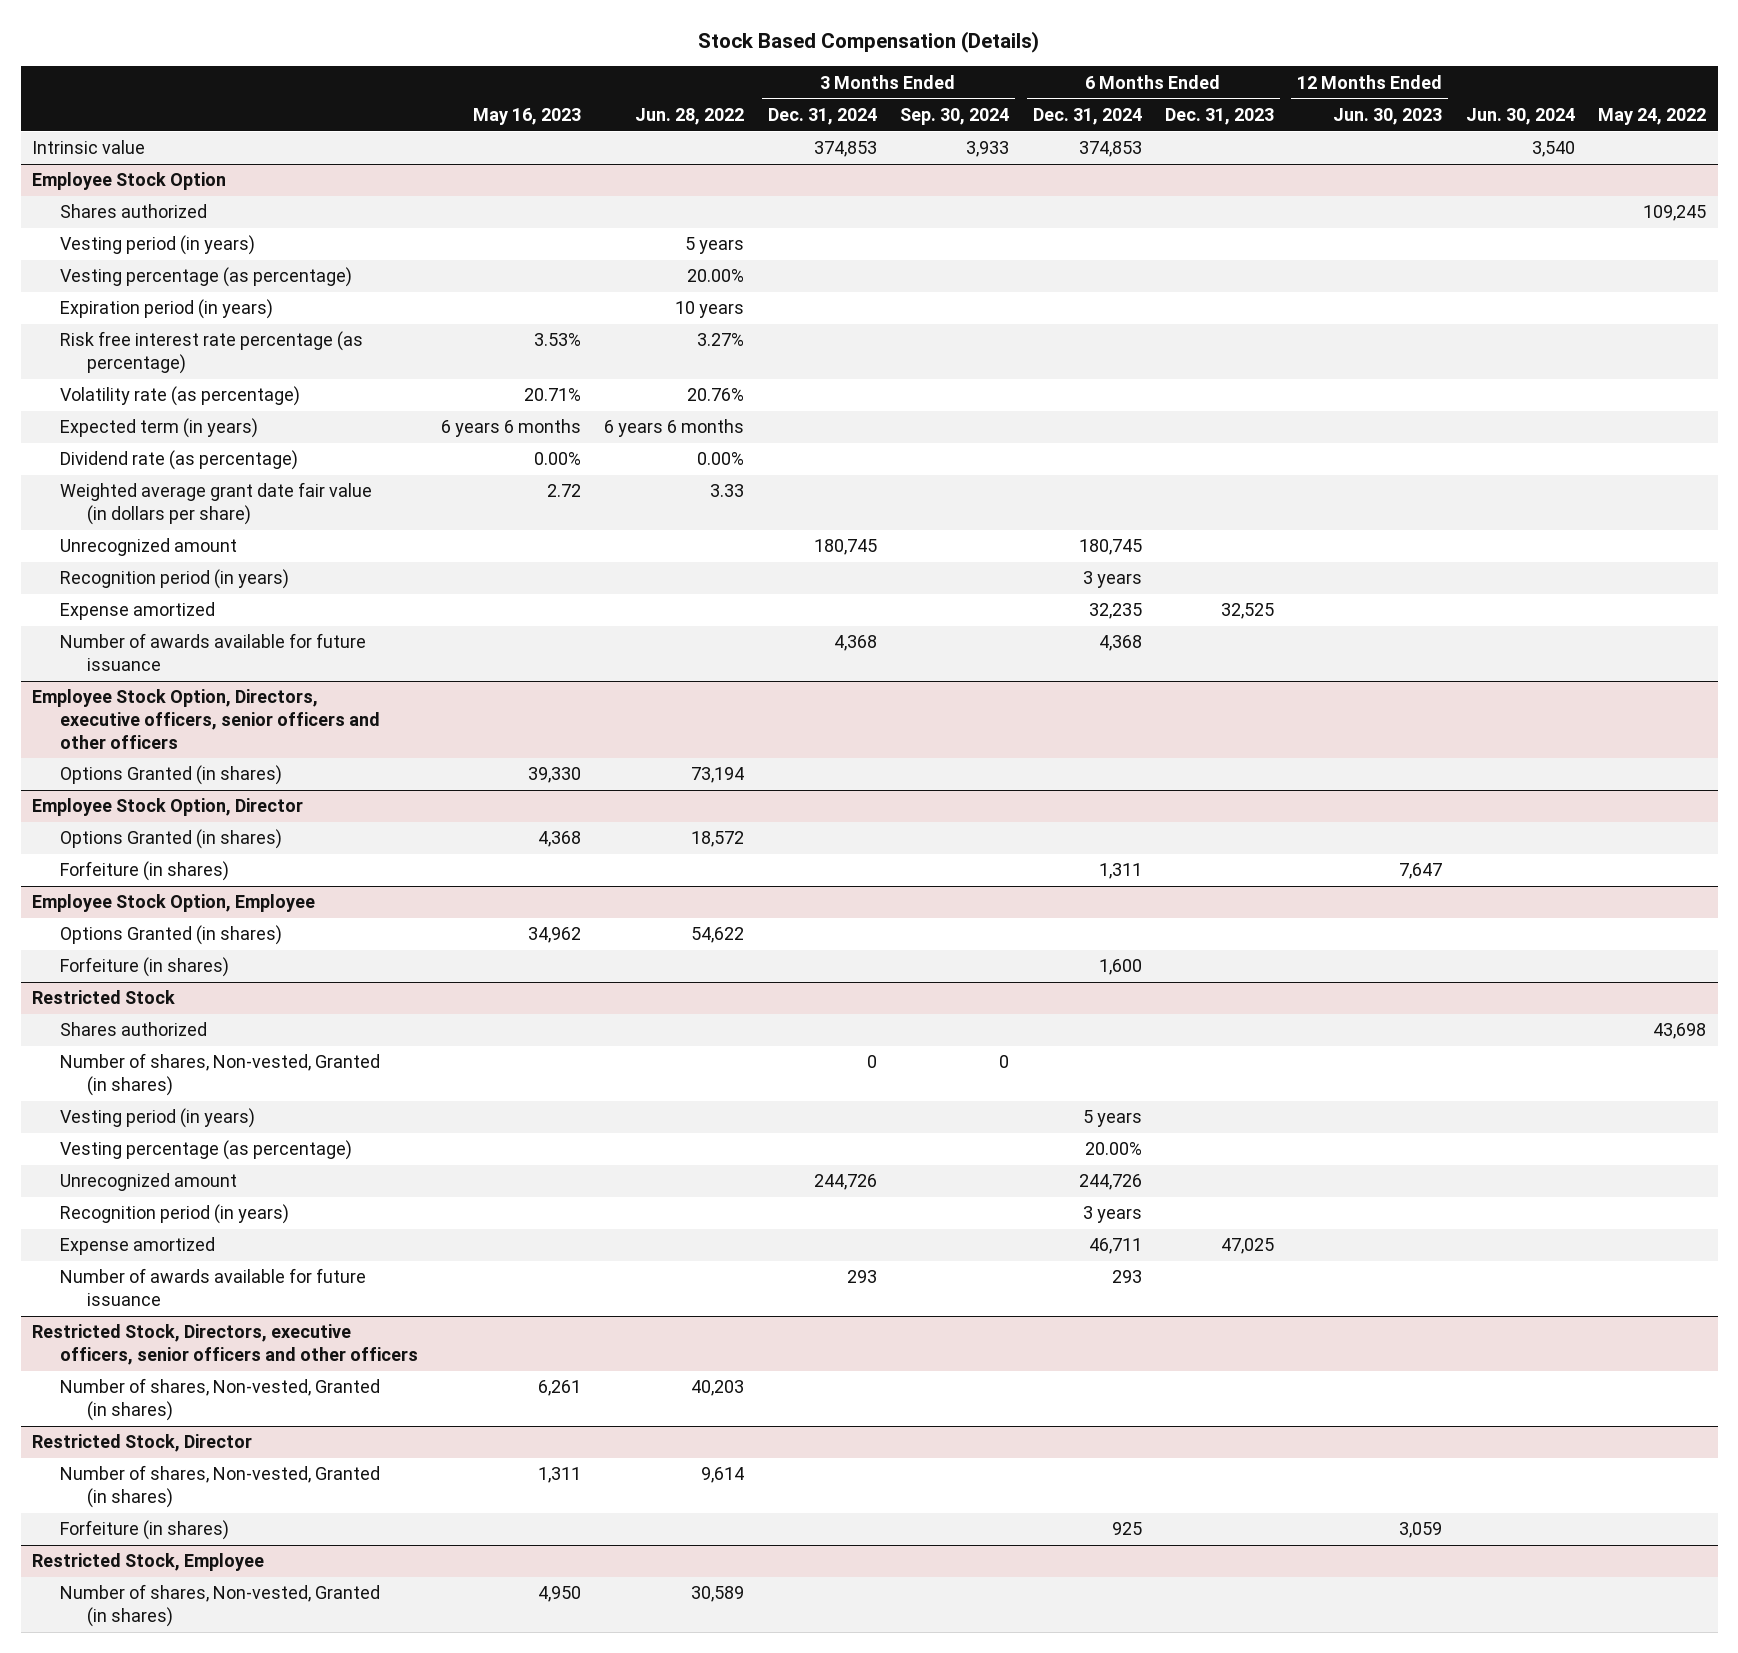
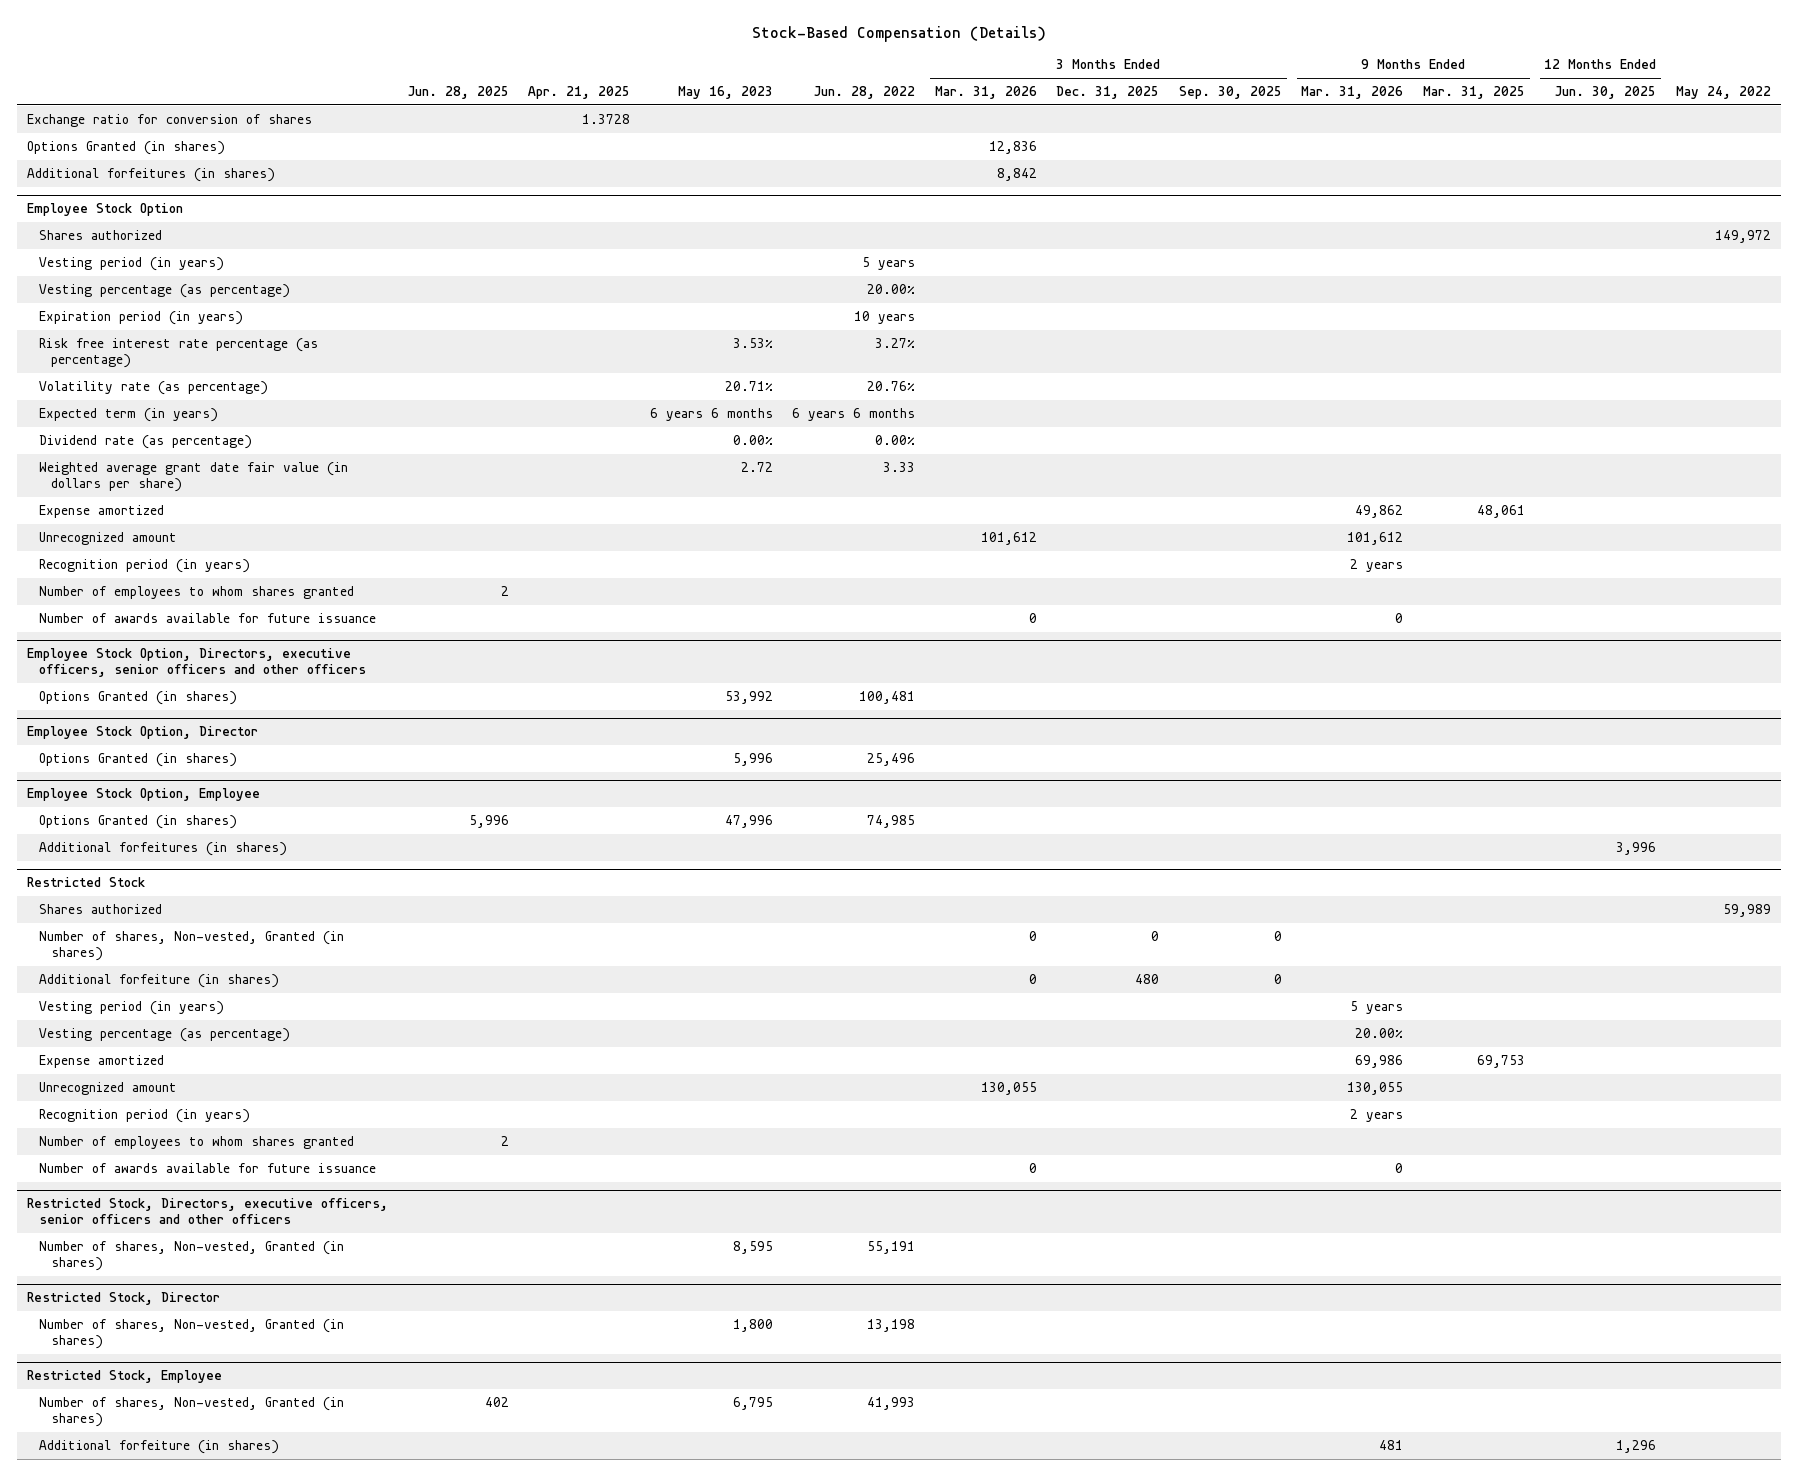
- Stock Based Compensation (Details)
+ Stock-Based Compensation (Details)
- | May 16, 2023 | Jun. 28, 2022 | 3 Months Ended Dec. 31, 2024 | 3 Months Ended Sep. 30, 2024 | 6 Months Ended Dec. 31, 2024 | 6 Months Ended Dec. 31, 2023 | 12 Months Ended Jun. 30, 2023 | Jun. 30, 2024 | May 24, 2022
+ | Jun. 28, 2025 | Apr. 21, 2025 | May 16, 2023 | Jun. 28, 2022 | 3 Months Ended Mar. 31, 2026 | 3 Months Ended Dec. 31, 2025 | 3 Months Ended Sep. 30, 2025 | 9 Months Ended Mar. 31, 2026 | 9 Months Ended Mar. 31, 2025 | 12 Months Ended Jun. 30, 2025 | May 24, 2022
- Intrinsic value | | | 374,853 | 3,933 | 374,853 | | | 3,540 |
+ Exchange ratio for conversion of shares | | 1.3728 | | | | | | | | |
+ Options Granted (in shares) | | | | | 12,836 | | | | | |
+ Additional forfeitures (in shares) | | | | | 8,842 | | | | | |
@ Employee Stock Option
- Shares authorized | | | | | | | | | 109,245
+ Shares authorized | | | | | | | | | | | 149,972
moved up: Expense amortized | | | | | | | | 49,862 | 48,061 | |
+ Number of employees to whom shares granted | 2 | | | | | | | | | |
@ Employee Stock Option, Directors, executive officers, senior officers and other officers
- Options Granted (in shares) | 39,330 | 73,194 | | | | | | |
+ Options Granted (in shares) | | | 53,992 | 100,481 | | | | | | |
@ Employee Stock Option, Director
- Options Granted (in shares) | 4,368 | 18,572 | | | | | | |
- Forfeiture (in shares) | | | | | 1,311 | | 7,647 | |
+ Options Granted (in shares) | | | 5,996 | 25,496 | | | | | | |
@ Employee Stock Option, Employee
- Options Granted (in shares) | 34,962 | 54,622 | | | | | | |
- Forfeiture (in shares) | | | | | 1,600 | | | |
+ Options Granted (in shares) | 5,996 | | 47,996 | 74,985 | | | | | | |
+ Additional forfeitures (in shares) | | | | | | | | | | 3,996 |
@ Restricted Stock
- Shares authorized | | | | | | | | | 43,698
+ Shares authorized | | | | | | | | | | | 59,989
+ Additional forfeiture (in shares) | | | | | 0 | 480 | 0 | | | |
moved up: Expense amortized | | | | | | | | 69,986 | 69,753 | |
+ Number of employees to whom shares granted | 2 | | | | | | | | | |
@ Restricted Stock, Directors, executive officers, senior officers and other officers
- Number of shares, Non-vested, Granted (in shares) | 6,261 | 40,203 | | | | | | |
+ Number of shares, Non-vested, Granted (in shares) | | | 8,595 | 55,191 | | | | | | |
@ Restricted Stock, Director
- Number of shares, Non-vested, Granted (in shares) | 1,311 | 9,614 | | | | | | |
- Forfeiture (in shares) | | | | | 925 | | 3,059 | |
+ Number of shares, Non-vested, Granted (in shares) | | | 1,800 | 13,198 | | | | | | |
@ Restricted Stock, Employee
- Number of shares, Non-vested, Granted (in shares) | 4,950 | 30,589 | | | | | | |
+ Number of shares, Non-vested, Granted (in shares) | 402 | | 6,795 | 41,993 | | | | | | |
+ Additional forfeiture (in shares) | | | | | | | | 481 | | 1,296 |

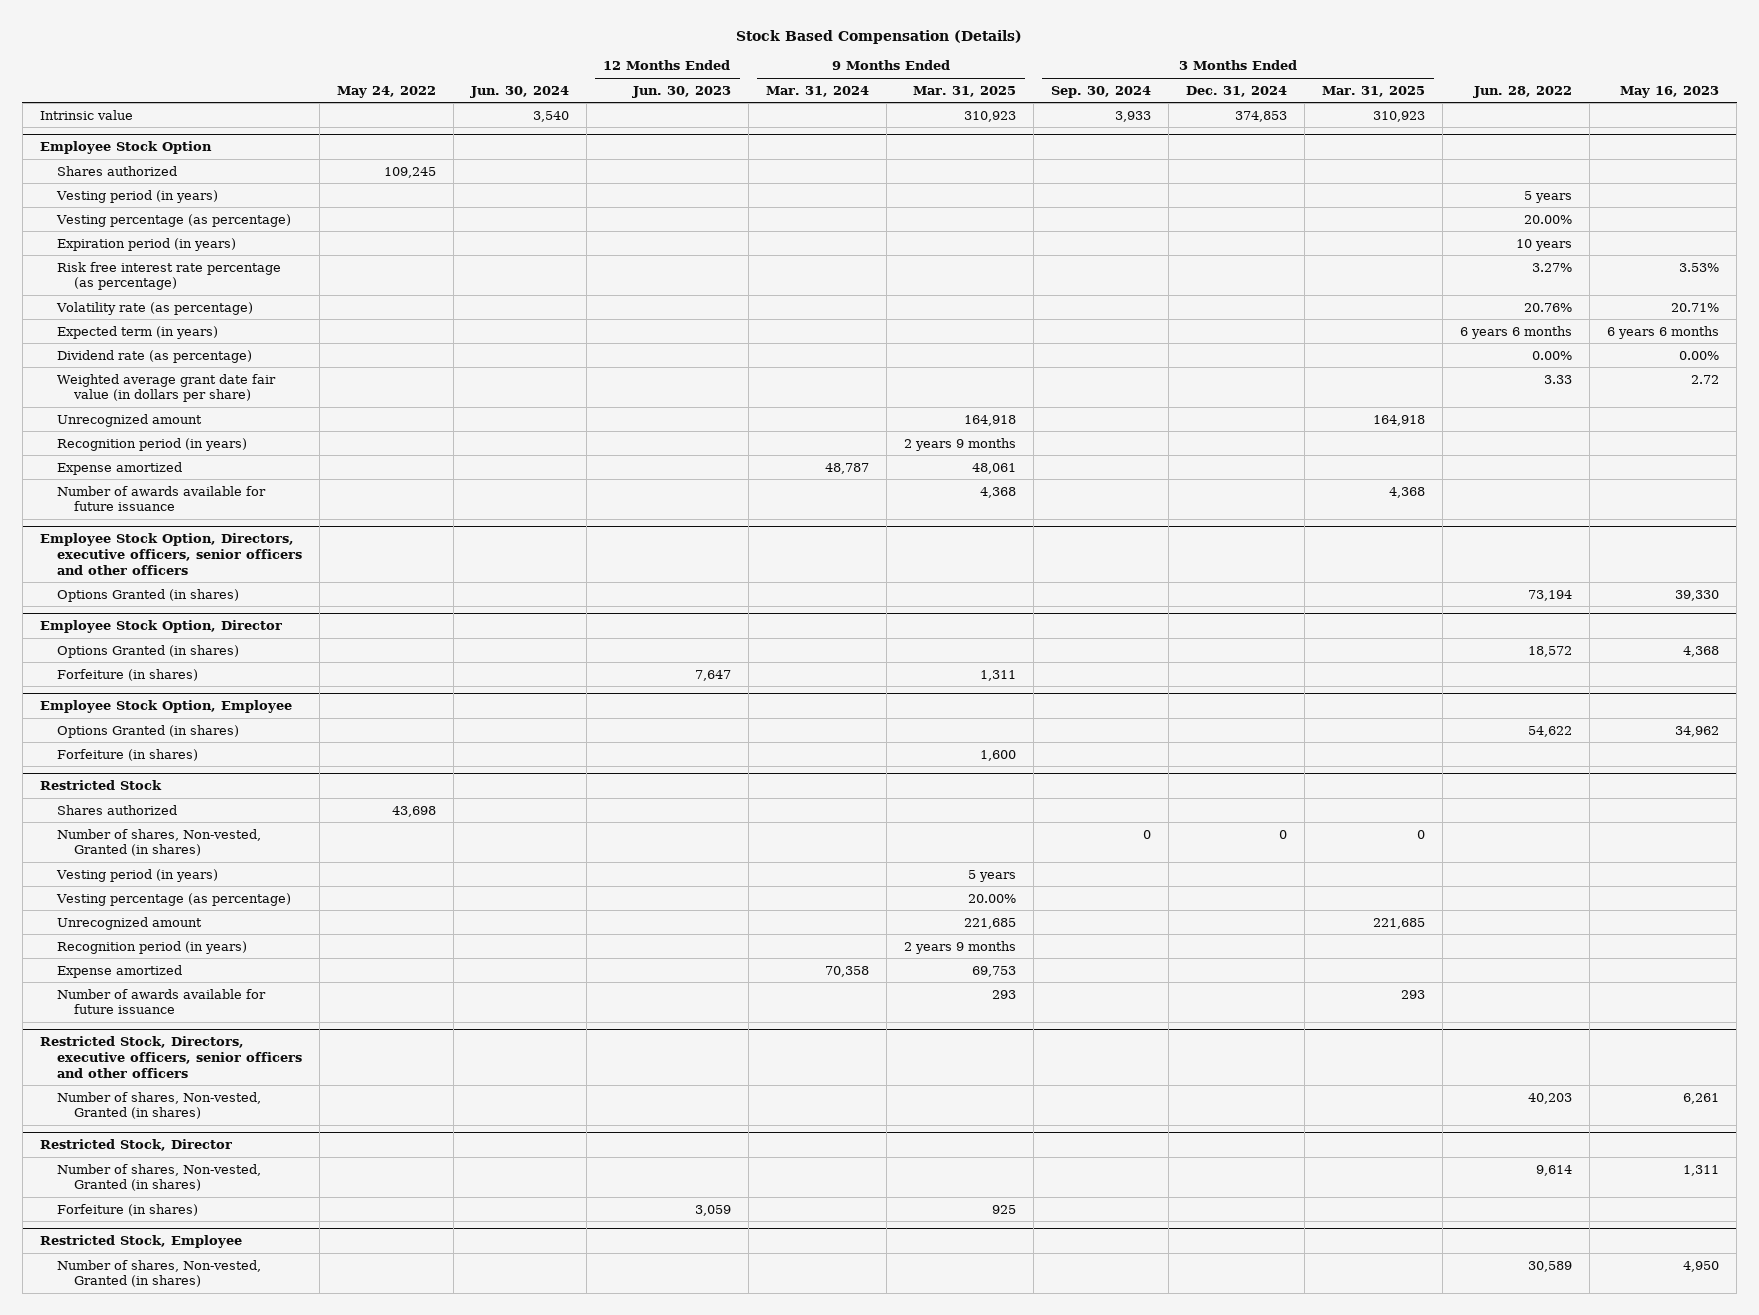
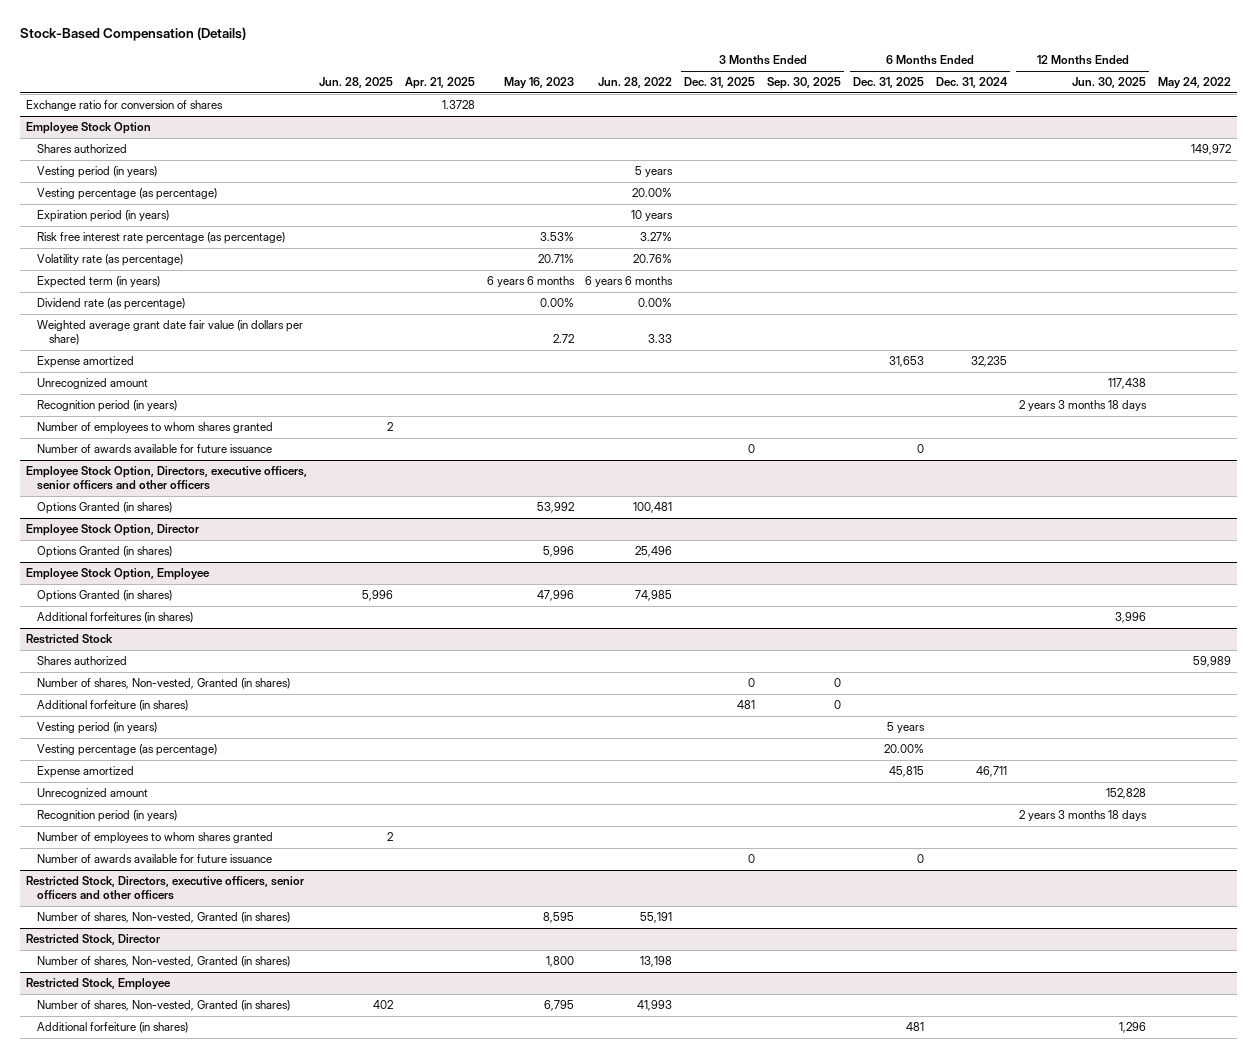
- Stock Based Compensation (Details)
+ Stock-Based Compensation (Details)
- | May 24, 2022 | Jun. 30, 2024 | 12 Months Ended Jun. 30, 2023 | 9 Months Ended Mar. 31, 2024 | 9 Months Ended Mar. 31, 2025 | 3 Months Ended Sep. 30, 2024 | 3 Months Ended Dec. 31, 2024 | 3 Months Ended Mar. 31, 2025 | Jun. 28, 2022 | May 16, 2023
+ | Jun. 28, 2025 | Apr. 21, 2025 | May 16, 2023 | Jun. 28, 2022 | 3 Months Ended Dec. 31, 2025 | 3 Months Ended Sep. 30, 2025 | 6 Months Ended Dec. 31, 2025 | 6 Months Ended Dec. 31, 2024 | 12 Months Ended Jun. 30, 2025 | May 24, 2022
- Intrinsic value | | 3,540 | | | 310,923 | 3,933 | 374,853 | 310,923 | |
+ Exchange ratio for conversion of shares | | 1.3728 | | | | | | | |
@ Employee Stock Option
- Shares authorized | 109,245 | | | | | | | | |
+ Shares authorized | | | | | | | | | | 149,972
moved up: Expense amortized | | | | | | | 31,653 | 32,235 | |
+ Number of employees to whom shares granted | 2 | | | | | | | | |
@ Employee Stock Option, Directors, executive officers, senior officers and other officers
- Options Granted (in shares) | | | | | | | | | 73,194 | 39,330
+ Options Granted (in shares) | | | 53,992 | 100,481 | | | | | |
@ Employee Stock Option, Director
- Options Granted (in shares) | | | | | | | | | 18,572 | 4,368
- Forfeiture (in shares) | | | 7,647 | | 1,311 | | | | |
+ Options Granted (in shares) | | | 5,996 | 25,496 | | | | | |
@ Employee Stock Option, Employee
- Options Granted (in shares) | | | | | | | | | 54,622 | 34,962
- Forfeiture (in shares) | | | | | 1,600 | | | | |
+ Options Granted (in shares) | 5,996 | | 47,996 | 74,985 | | | | | |
+ Additional forfeitures (in shares) | | | | | | | | | 3,996 |
@ Restricted Stock
- Shares authorized | 43,698 | | | | | | | | |
+ Shares authorized | | | | | | | | | | 59,989
+ Additional forfeiture (in shares) | | | | | 481 | 0 | | | |
moved up: Expense amortized | | | | | | | 45,815 | 46,711 | |
+ Number of employees to whom shares granted | 2 | | | | | | | | |
@ Restricted Stock, Directors, executive officers, senior officers and other officers
- Number of shares, Non-vested, Granted (in shares) | | | | | | | | | 40,203 | 6,261
+ Number of shares, Non-vested, Granted (in shares) | | | 8,595 | 55,191 | | | | | |
@ Restricted Stock, Director
- Number of shares, Non-vested, Granted (in shares) | | | | | | | | | 9,614 | 1,311
- Forfeiture (in shares) | | | 3,059 | | 925 | | | | |
+ Number of shares, Non-vested, Granted (in shares) | | | 1,800 | 13,198 | | | | | |
@ Restricted Stock, Employee
- Number of shares, Non-vested, Granted (in shares) | | | | | | | | | 30,589 | 4,950
+ Number of shares, Non-vested, Granted (in shares) | 402 | | 6,795 | 41,993 | | | | | |
+ Additional forfeiture (in shares) | | | | | | | 481 | | 1,296 |

